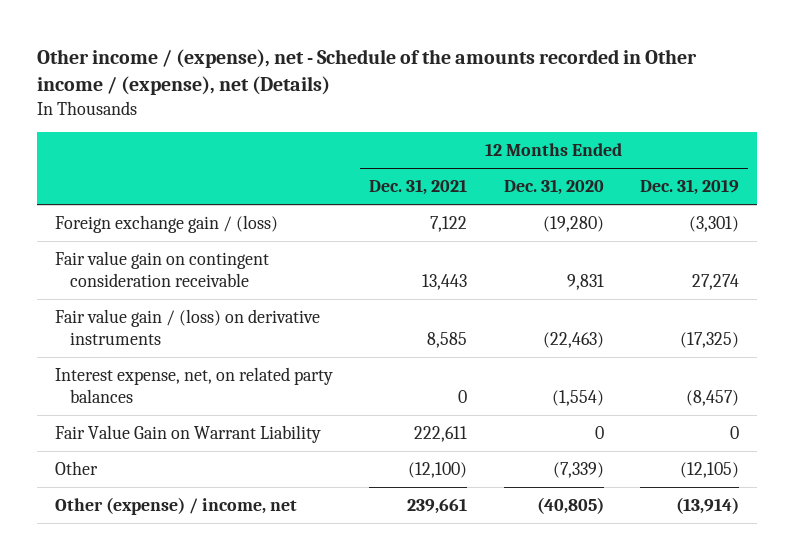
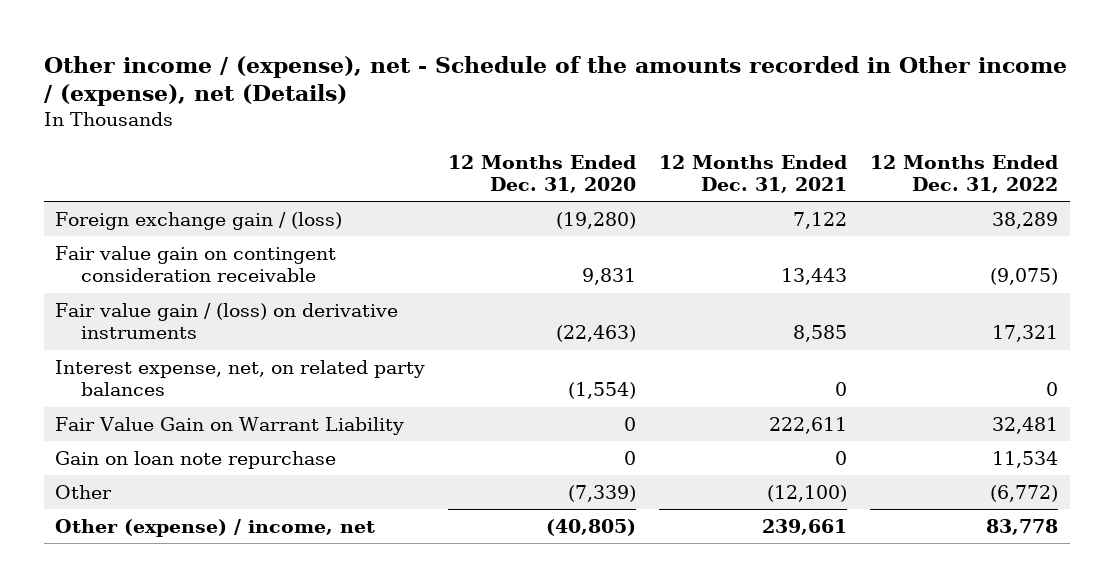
- | 12 Months Ended Dec. 31, 2021 | 12 Months Ended Dec. 31, 2020 | 12 Months Ended Dec. 31, 2019
+ | 12 Months Ended Dec. 31, 2020 | 12 Months Ended Dec. 31, 2021 | 12 Months Ended Dec. 31, 2022
+ Gain on loan note repurchase | 0 | 0 | 11,534

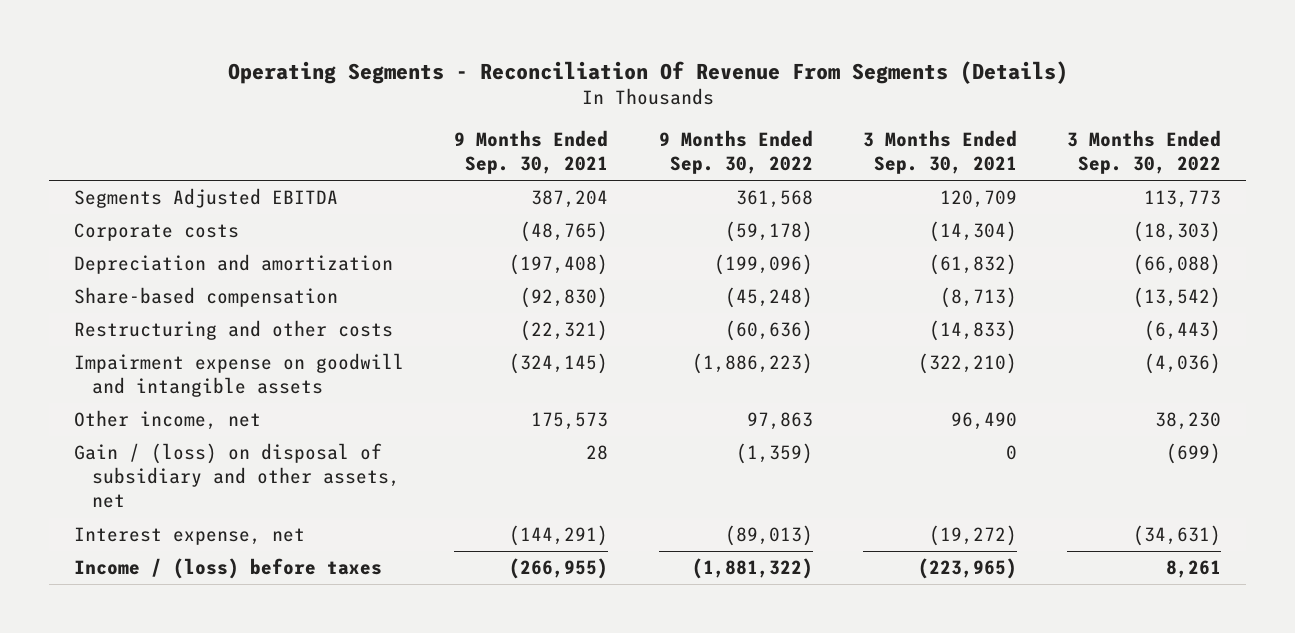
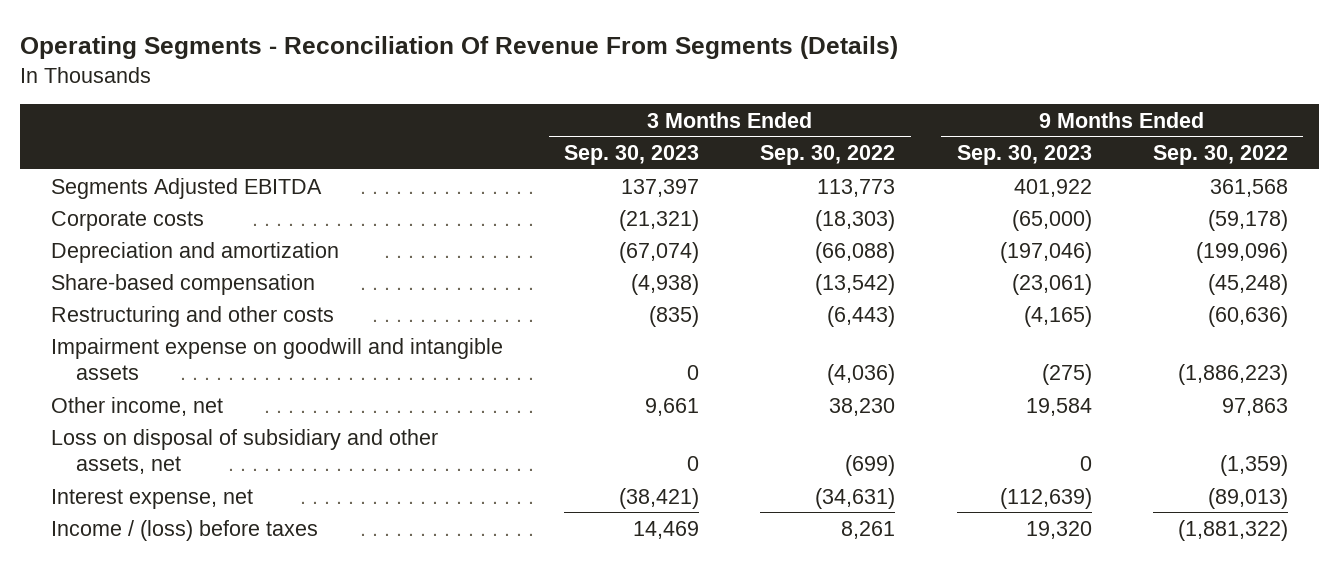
- | 9 Months Ended Sep. 30, 2021 | 9 Months Ended Sep. 30, 2022 | 3 Months Ended Sep. 30, 2021 | 3 Months Ended Sep. 30, 2022
+ | 3 Months Ended Sep. 30, 2023 | 3 Months Ended Sep. 30, 2022 | 9 Months Ended Sep. 30, 2023 | 9 Months Ended Sep. 30, 2022
- Gain / (loss) on disposal of subsidiary and other assets, net | 28 | (1,359) | 0 | (699)
+ Loss on disposal of subsidiary and other assets, net | 0 | (699) | 0 | (1,359)

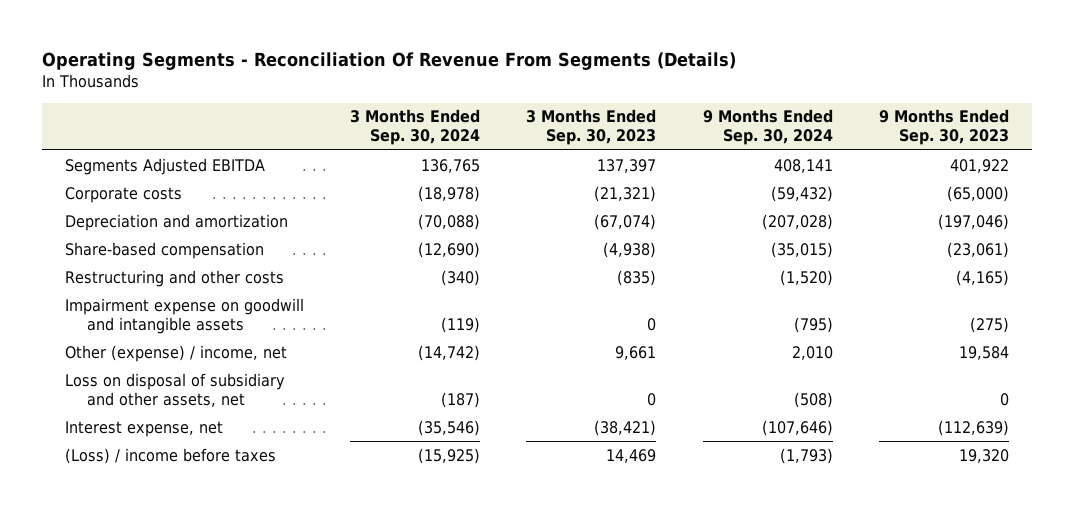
- | 3 Months Ended Sep. 30, 2023 | 3 Months Ended Sep. 30, 2022 | 9 Months Ended Sep. 30, 2023 | 9 Months Ended Sep. 30, 2022
+ | 3 Months Ended Sep. 30, 2024 | 3 Months Ended Sep. 30, 2023 | 9 Months Ended Sep. 30, 2024 | 9 Months Ended Sep. 30, 2023
- Other income, net | 9,661 | 38,230 | 19,584 | 97,863
+ Other (expense) / income, net | (14,742) | 9,661 | 2,010 | 19,584
- Income / (loss) before taxes | 14,469 | 8,261 | 19,320 | (1,881,322)
+ (Loss) / income before taxes | (15,925) | 14,469 | (1,793) | 19,320

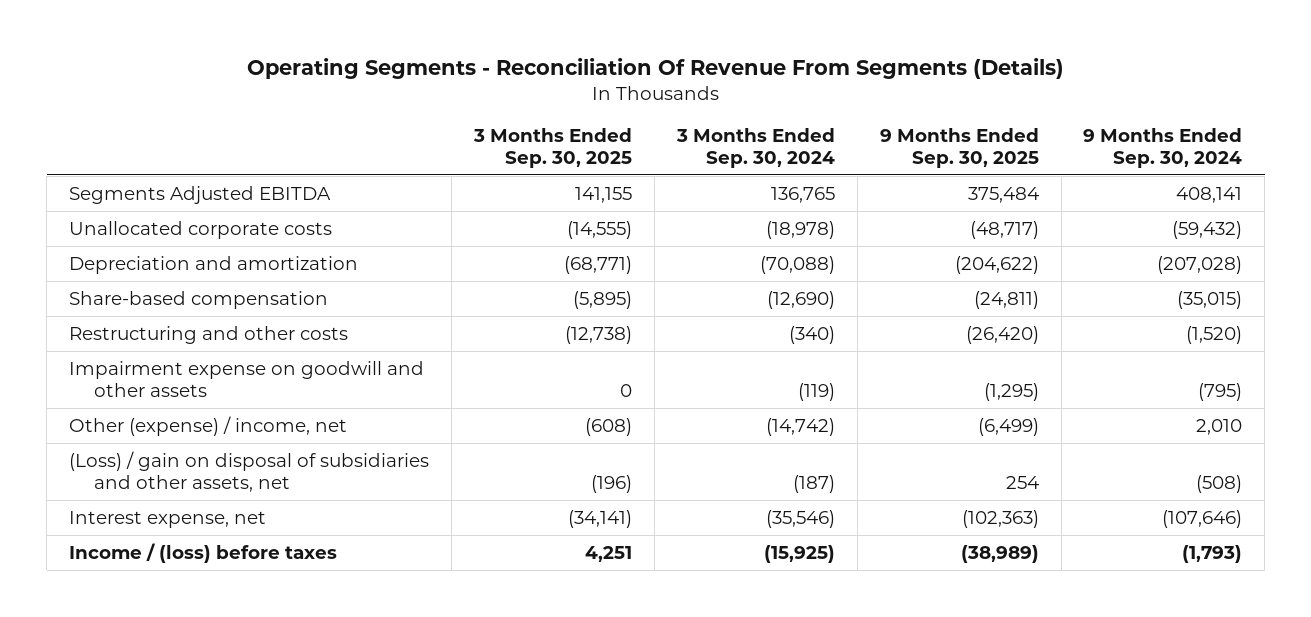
- | 3 Months Ended Sep. 30, 2024 | 3 Months Ended Sep. 30, 2023 | 9 Months Ended Sep. 30, 2024 | 9 Months Ended Sep. 30, 2023
+ | 3 Months Ended Sep. 30, 2025 | 3 Months Ended Sep. 30, 2024 | 9 Months Ended Sep. 30, 2025 | 9 Months Ended Sep. 30, 2024
- Corporate costs | (18,978) | (21,321) | (59,432) | (65,000)
+ Unallocated corporate costs | (14,555) | (18,978) | (48,717) | (59,432)
- Impairment expense on goodwill and intangible assets | (119) | 0 | (795) | (275)
+ Impairment expense on goodwill and other assets | 0 | (119) | (1,295) | (795)
- Loss on disposal of subsidiary and other assets, net | (187) | 0 | (508) | 0
+ (Loss) / gain on disposal of subsidiaries and other assets, net | (196) | (187) | 254 | (508)
- (Loss) / income before taxes | (15,925) | 14,469 | (1,793) | 19,320
+ Income / (loss) before taxes | 4,251 | (15,925) | (38,989) | (1,793)

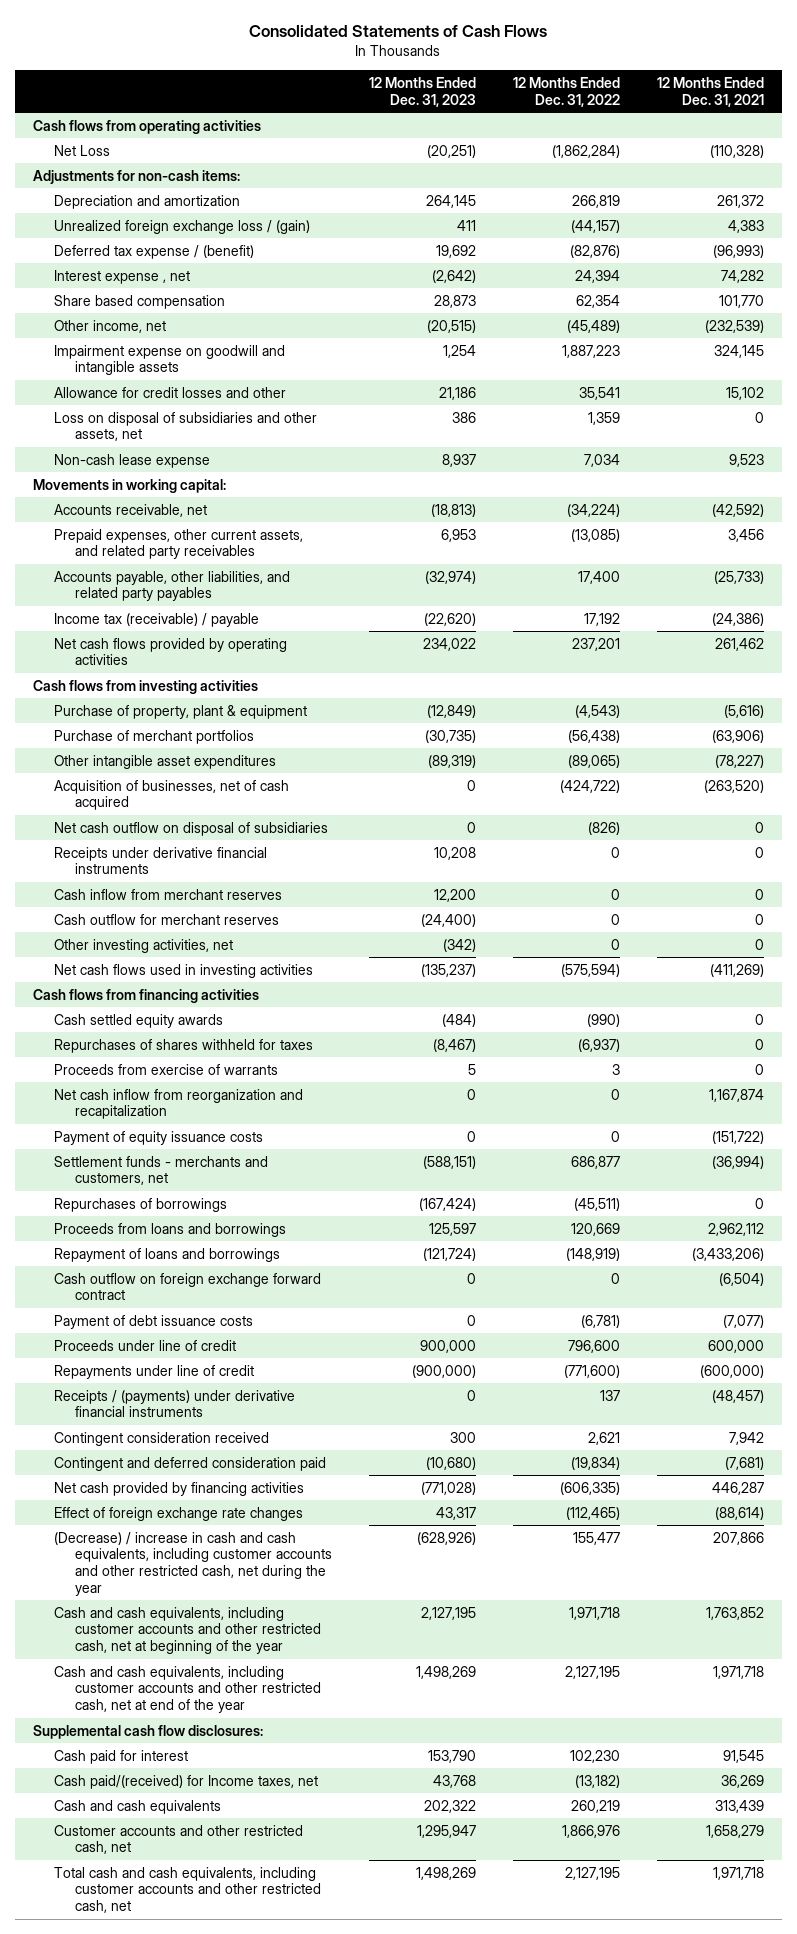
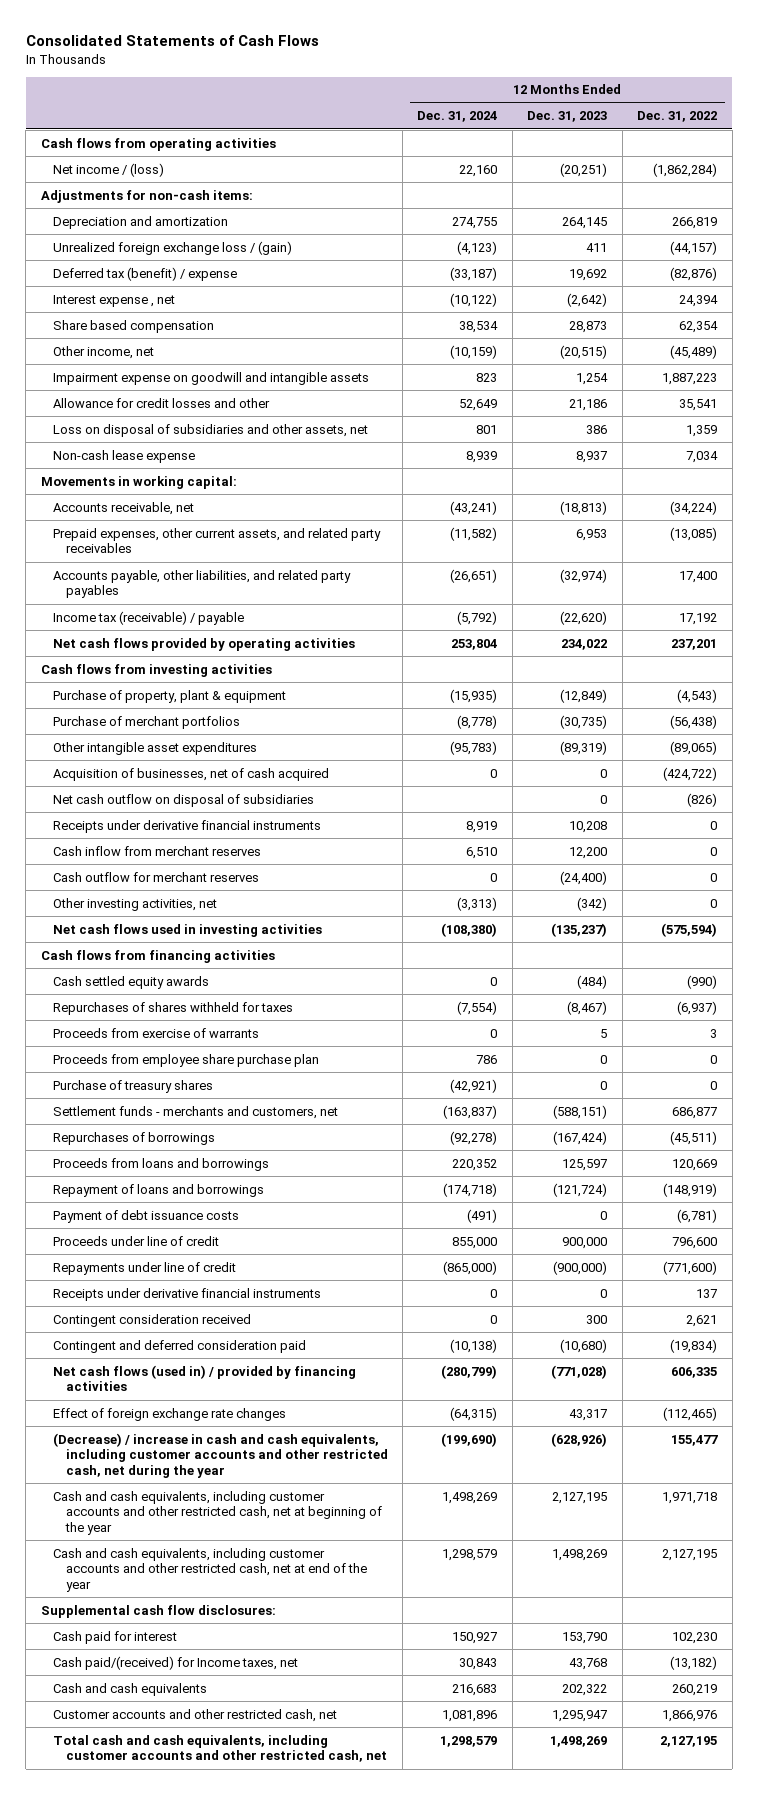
- | 12 Months Ended Dec. 31, 2023 | 12 Months Ended Dec. 31, 2022 | 12 Months Ended Dec. 31, 2021
+ | 12 Months Ended Dec. 31, 2024 | 12 Months Ended Dec. 31, 2023 | 12 Months Ended Dec. 31, 2022
- Net Loss | (20,251) | (1,862,284) | (110,328)
+ Net income / (loss) | 22,160 | (20,251) | (1,862,284)
- Deferred tax expense / (benefit) | 19,692 | (82,876) | (96,993)
+ Deferred tax (benefit) / expense | (33,187) | 19,692 | (82,876)
- Net cash inflow from reorganization and recapitalization | 0 | 0 | 1,167,874
- Payment of equity issuance costs | 0 | 0 | (151,722)
+ Proceeds from employee share purchase plan | 786 | 0 | 0
+ Purchase of treasury shares | (42,921) | 0 | 0
- Cash outflow on foreign exchange forward contract | 0 | 0 | (6,504)
- Receipts / (payments) under derivative financial instruments | 0 | 137 | (48,457)
+ Receipts under derivative financial instruments | 0 | 0 | 137
- Net cash provided by financing activities | (771,028) | (606,335) | 446,287
+ Net cash flows (used in) / provided by financing activities | (280,799) | (771,028) | 606,335

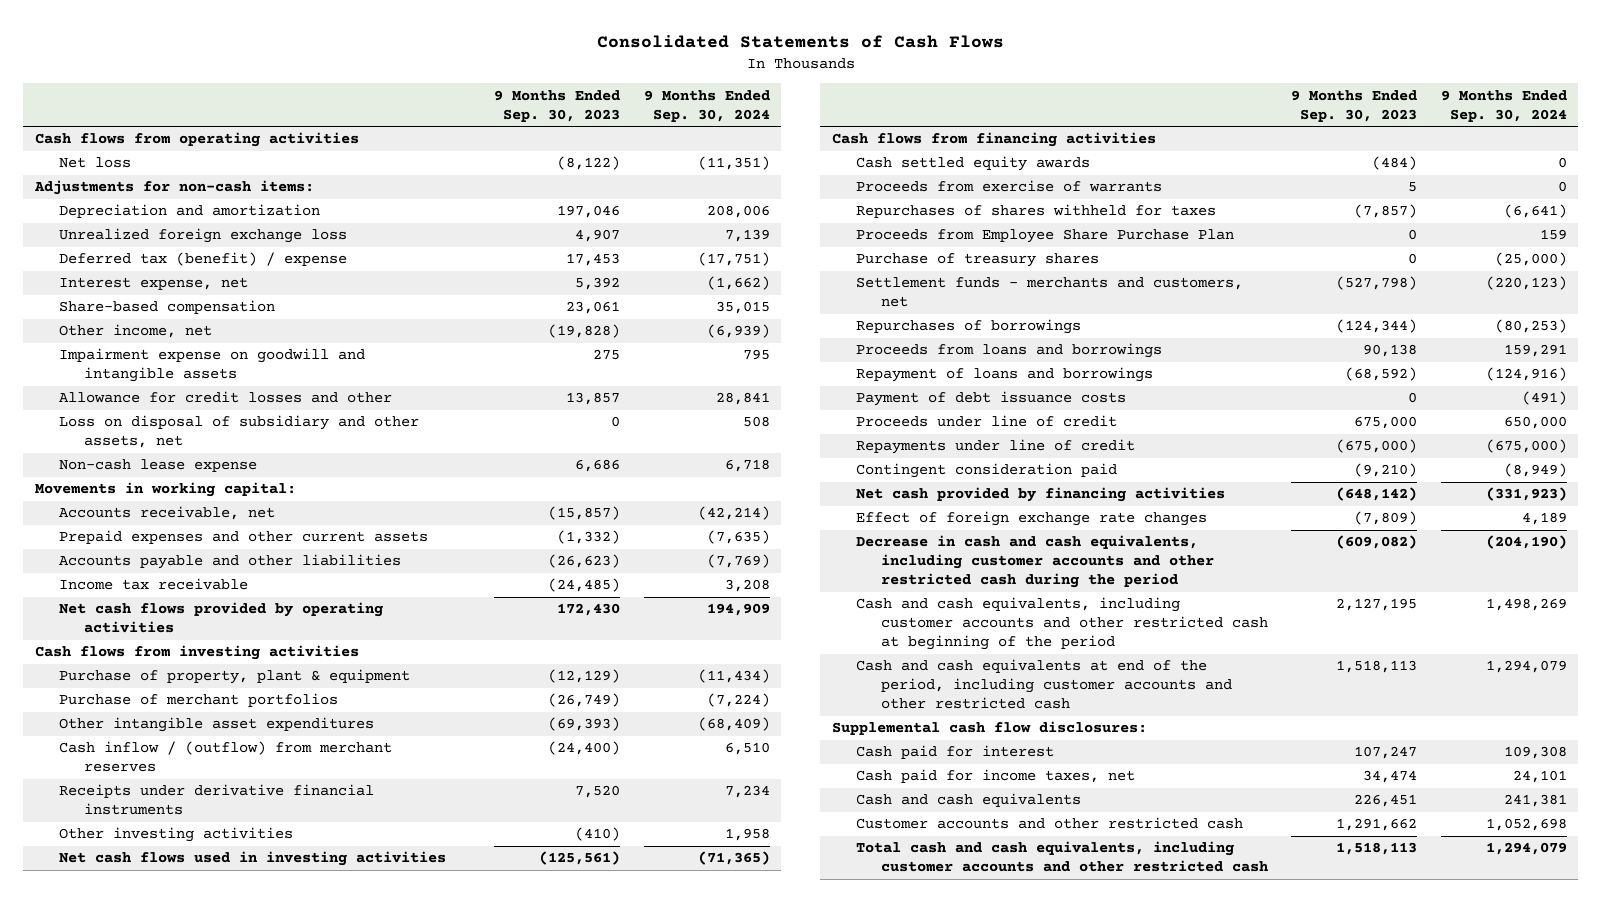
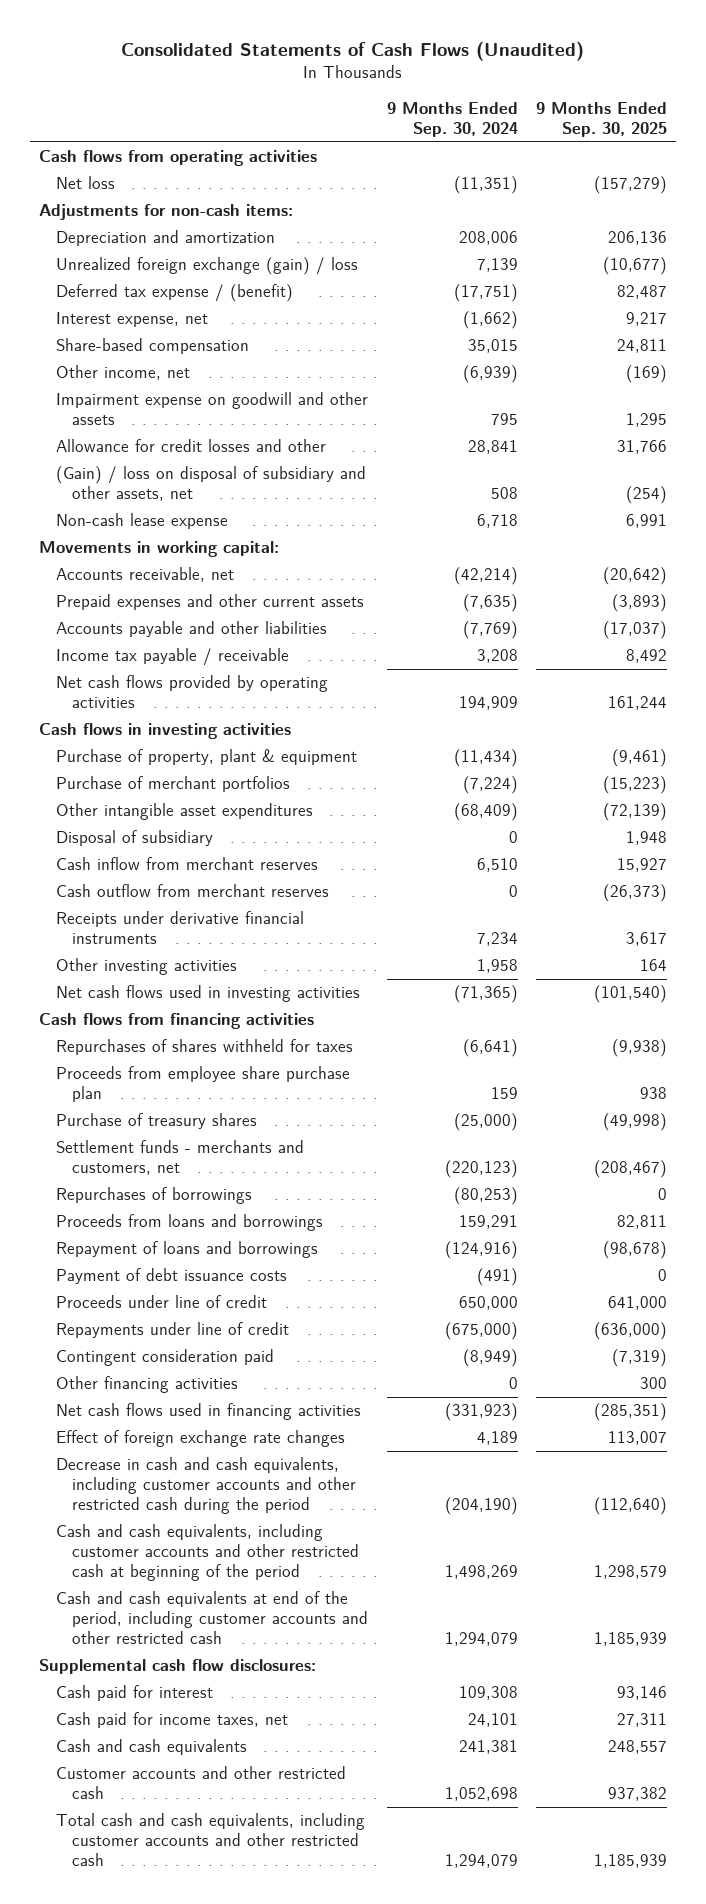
- Consolidated Statements of Cash Flows
+ Consolidated Statements of Cash Flows (Unaudited)
- | 9 Months Ended Sep. 30, 2023 | 9 Months Ended Sep. 30, 2024
+ | 9 Months Ended Sep. 30, 2024 | 9 Months Ended Sep. 30, 2025
- Unrealized foreign exchange loss | 4,907 | 7,139
- Deferred tax (benefit) / expense | 17,453 | (17,751)
+ Unrealized foreign exchange (gain) / loss | 7,139 | (10,677)
+ Deferred tax expense / (benefit) | (17,751) | 82,487
- Impairment expense on goodwill and intangible assets | 275 | 795
+ Impairment expense on goodwill and other assets | 795 | 1,295
- Loss on disposal of subsidiary and other assets, net | 0 | 508
+ (Gain) / loss on disposal of subsidiary and other assets, net | 508 | (254)
- Income tax receivable | (24,485) | 3,208
+ Income tax payable / receivable | 3,208 | 8,492
- Cash flows from investing activities
+ Cash flows in investing activities
- Cash inflow / (outflow) from merchant reserves | (24,400) | 6,510
+ Disposal of subsidiary | 0 | 1,948
+ Cash inflow from merchant reserves | 6,510 | 15,927
+ Cash outflow from merchant reserves | 0 | (26,373)
- Cash settled equity awards | (484) | 0
- Proceeds from exercise of warrants | 5 | 0
- Proceeds from Employee Share Purchase Plan | 0 | 159
+ Proceeds from employee share purchase plan | 159 | 938
- Net cash provided by financing activities | (648,142) | (331,923)
+ Other financing activities | 0 | 300
+ Net cash flows used in financing activities | (331,923) | (285,351)

